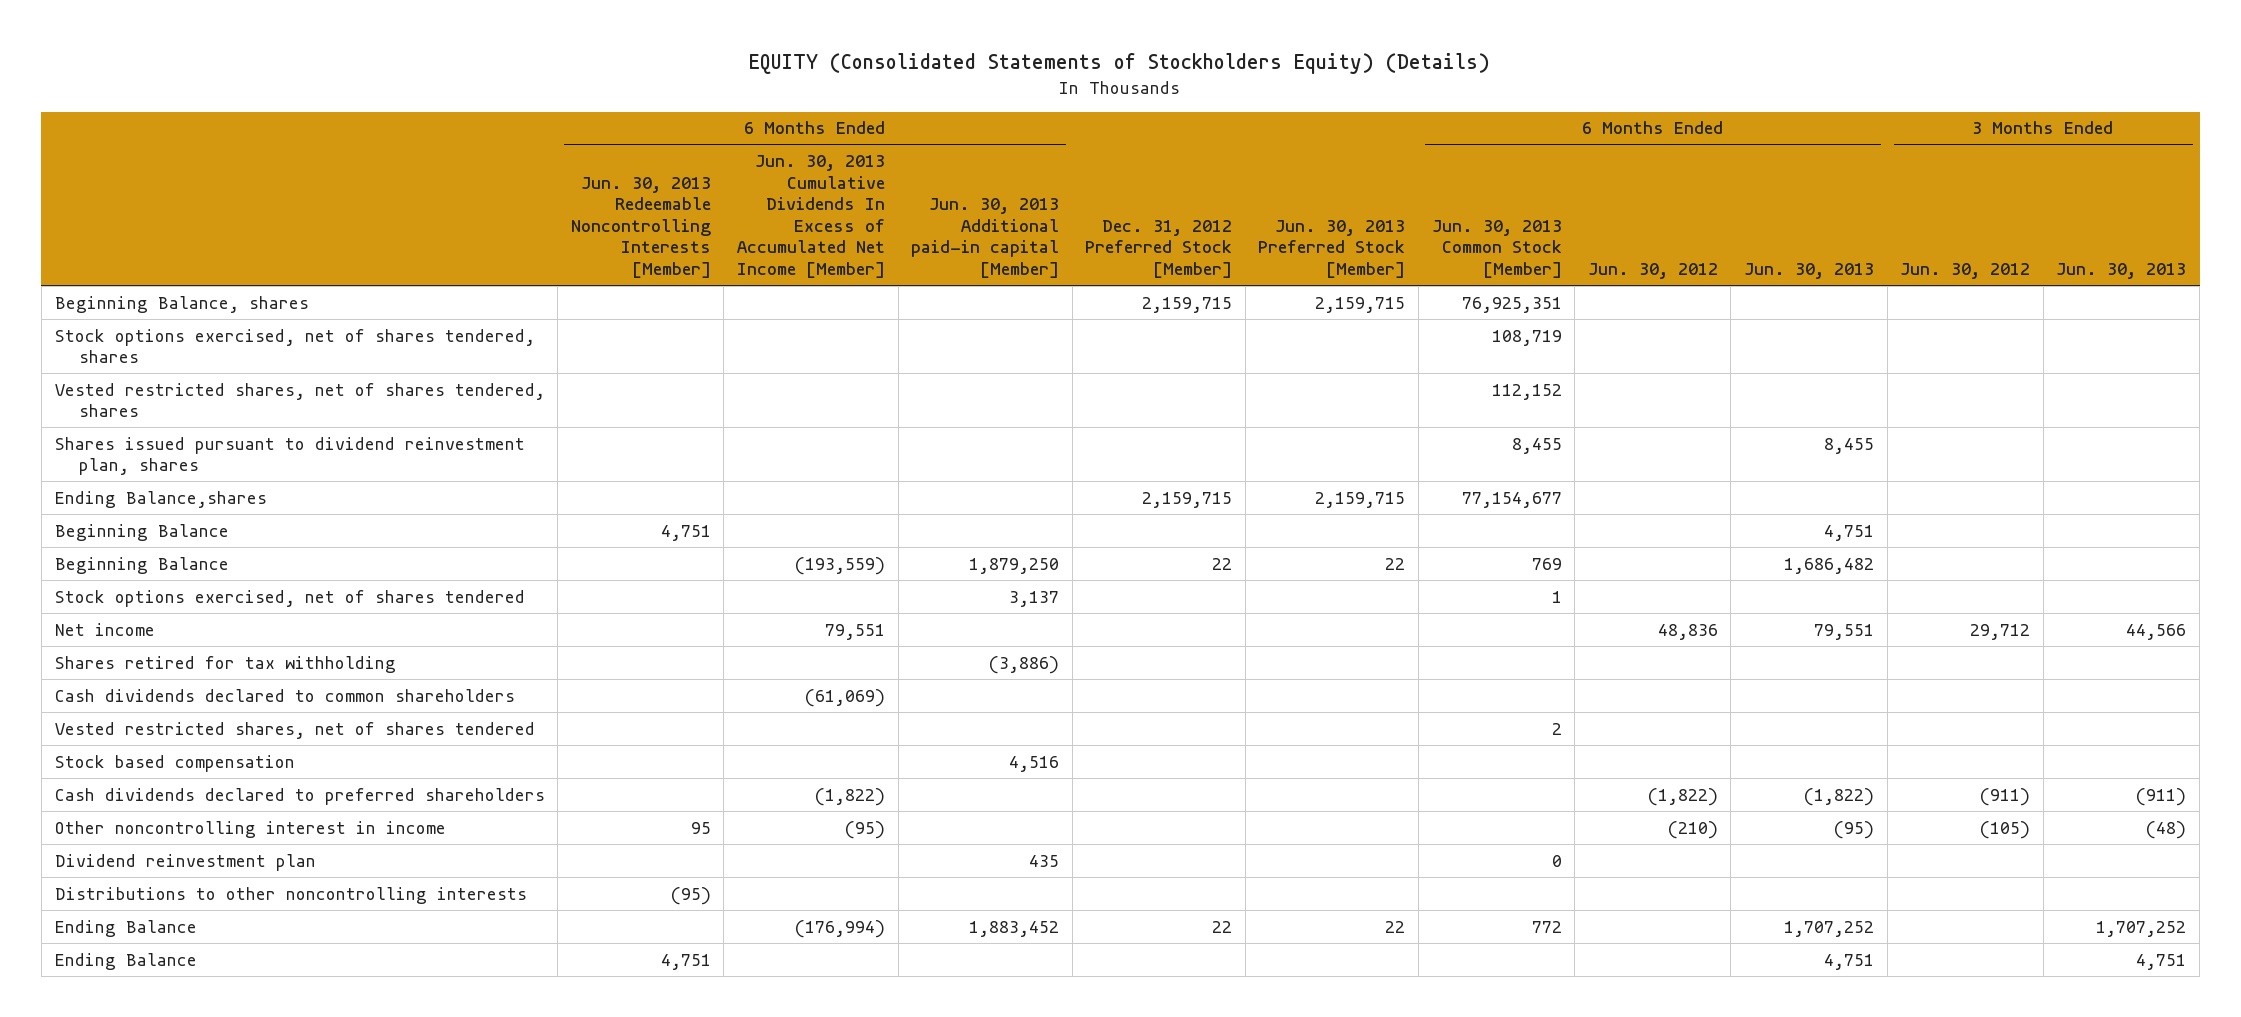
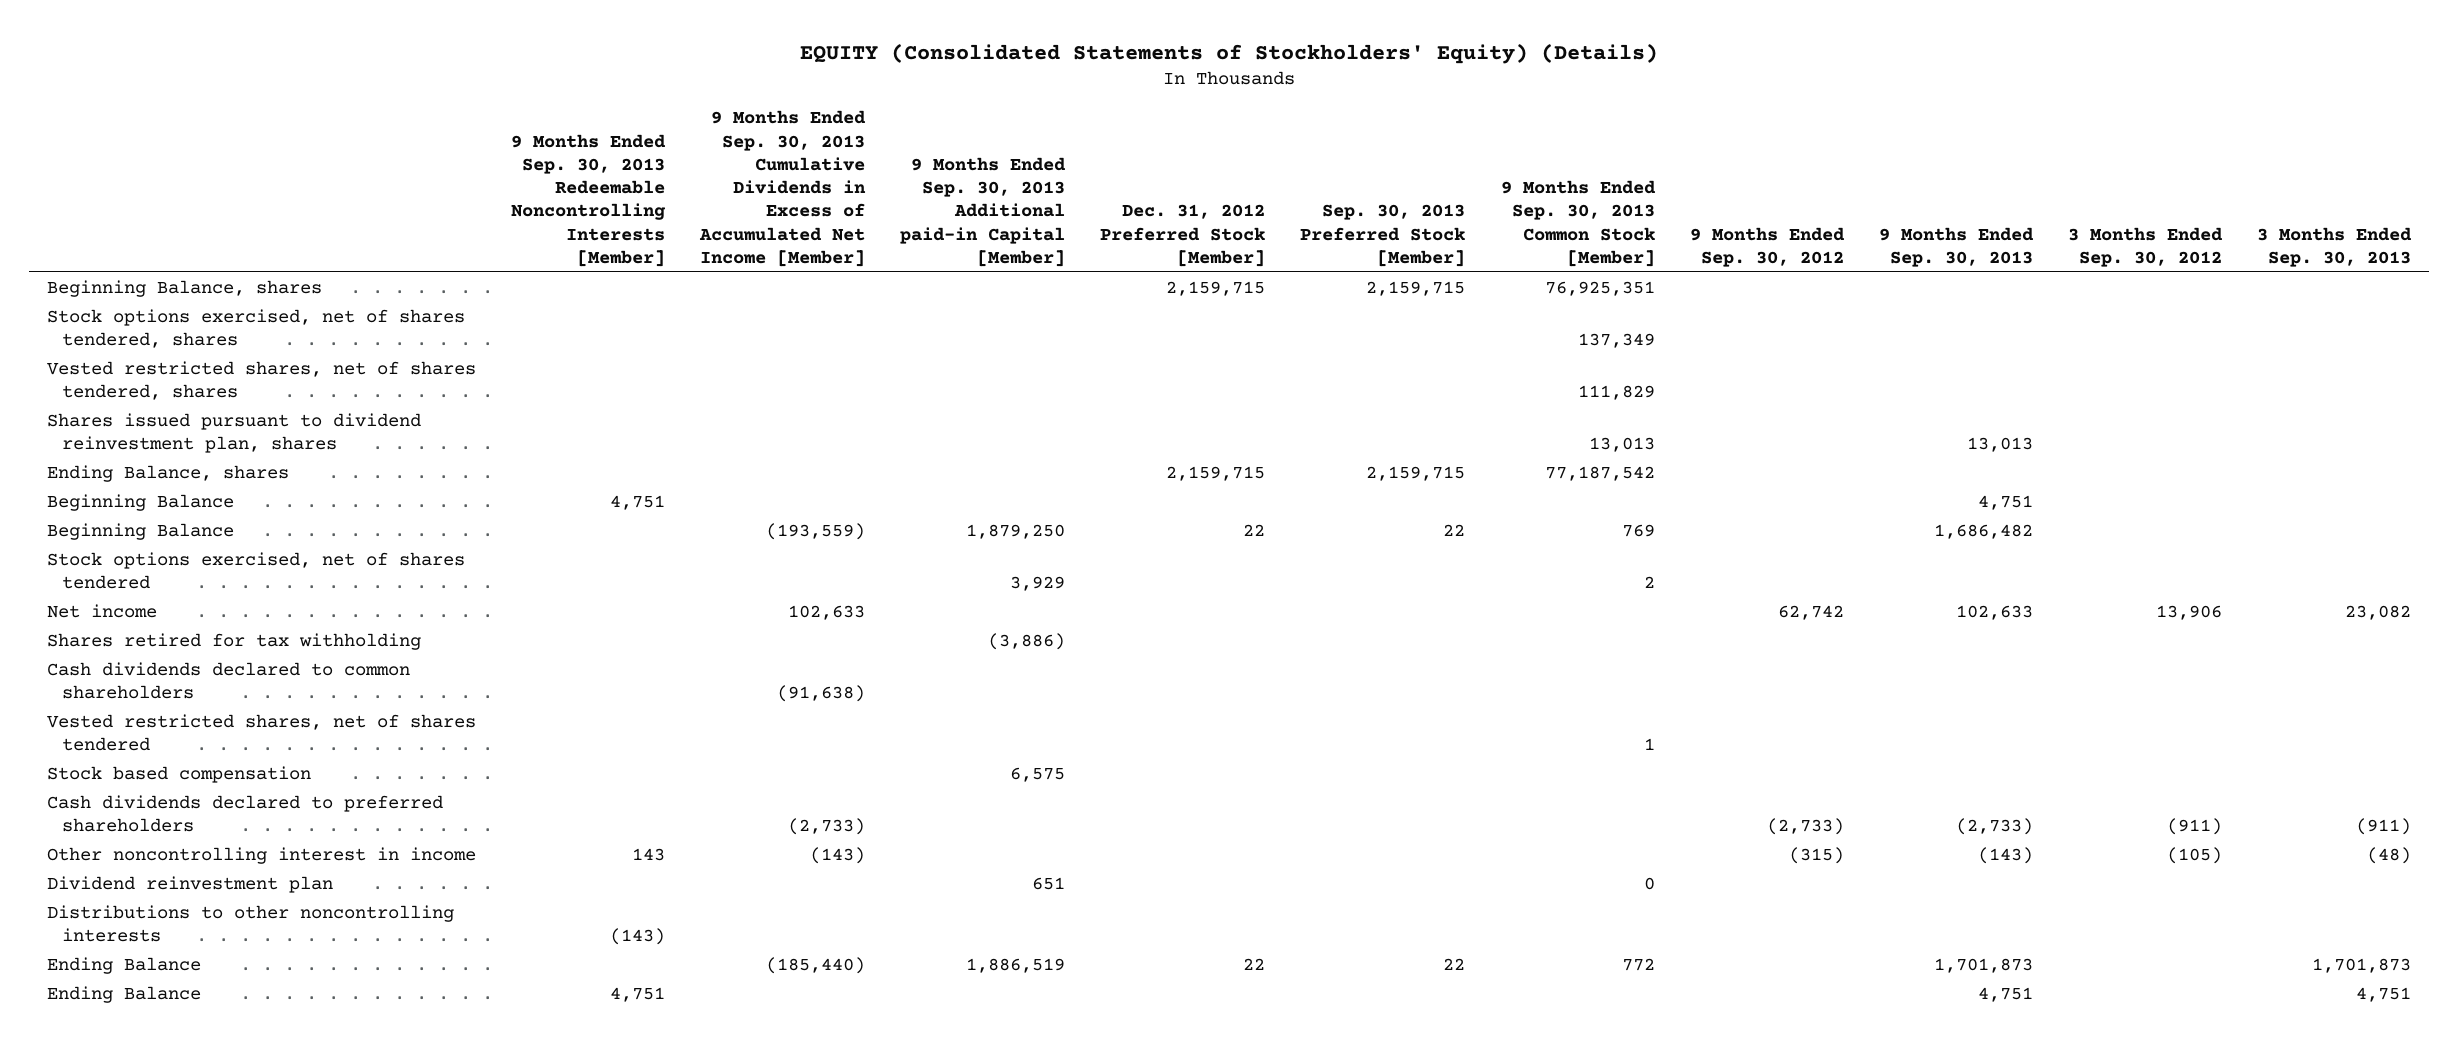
- EQUITY (Consolidated Statements of Stockholders Equity) (Details)
+ EQUITY (Consolidated Statements of Stockholders' Equity) (Details)
- | 6 Months Ended Jun. 30, 2013 Redeemable Noncontrolling Interests [Member] | 6 Months Ended Jun. 30, 2013 Cumulative Dividends In Excess of Accumulated Net Income [Member] | 6 Months Ended Jun. 30, 2013 Additional paid-in capital [Member] | Dec. 31, 2012 Preferred Stock [Member] | Jun. 30, 2013 Preferred Stock [Member] | 6 Months Ended Jun. 30, 2013 Common Stock [Member] | 6 Months Ended Jun. 30, 2012 | 6 Months Ended Jun. 30, 2013 | 3 Months Ended Jun. 30, 2012 | 3 Months Ended Jun. 30, 2013
+ | 9 Months Ended Sep. 30, 2013 Redeemable Noncontrolling Interests [Member] | 9 Months Ended Sep. 30, 2013 Cumulative Dividends in Excess of Accumulated Net Income [Member] | 9 Months Ended Sep. 30, 2013 Additional paid-in Capital [Member] | Dec. 31, 2012 Preferred Stock [Member] | Sep. 30, 2013 Preferred Stock [Member] | 9 Months Ended Sep. 30, 2013 Common Stock [Member] | 9 Months Ended Sep. 30, 2012 | 9 Months Ended Sep. 30, 2013 | 3 Months Ended Sep. 30, 2012 | 3 Months Ended Sep. 30, 2013
- Ending Balance,shares | | | | 2,159,715 | 2,159,715 | 77,154,677 | | | |
+ Ending Balance, shares | | | | 2,159,715 | 2,159,715 | 77,187,542 | | | |

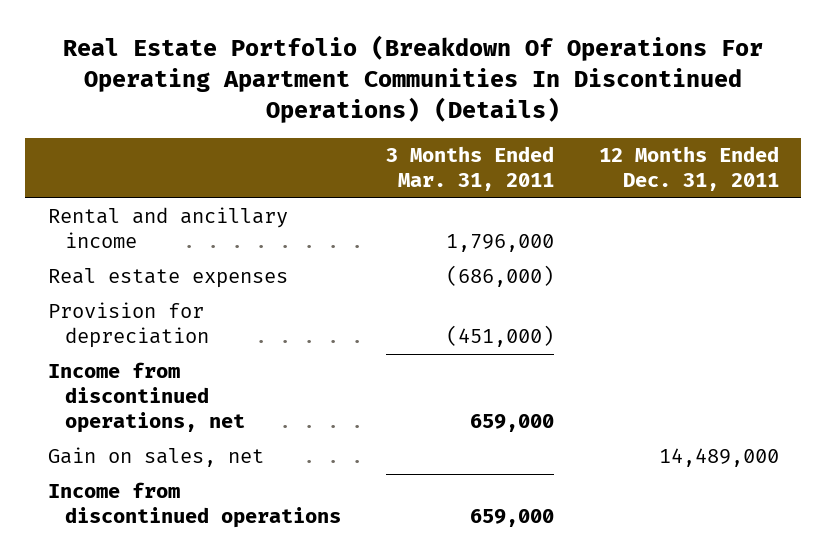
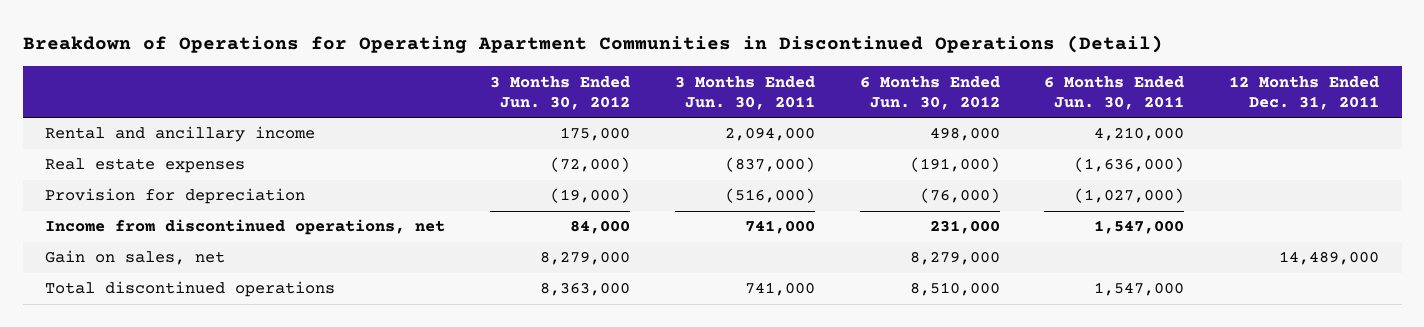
- Real Estate Portfolio (Breakdown Of Operations For Operating Apartment Communities In Discontinued Operations) (Details)
+ Breakdown of Operations for Operating Apartment Communities in Discontinued Operations (Detail)
- | 3 Months Ended Mar. 31, 2011 | 12 Months Ended Dec. 31, 2011
+ | 3 Months Ended Jun. 30, 2012 | 3 Months Ended Jun. 30, 2011 | 6 Months Ended Jun. 30, 2012 | 6 Months Ended Jun. 30, 2011 | 12 Months Ended Dec. 31, 2011
- Income from discontinued operations | 659,000 |
+ Total discontinued operations | 8,363,000 | 741,000 | 8,510,000 | 1,547,000 |

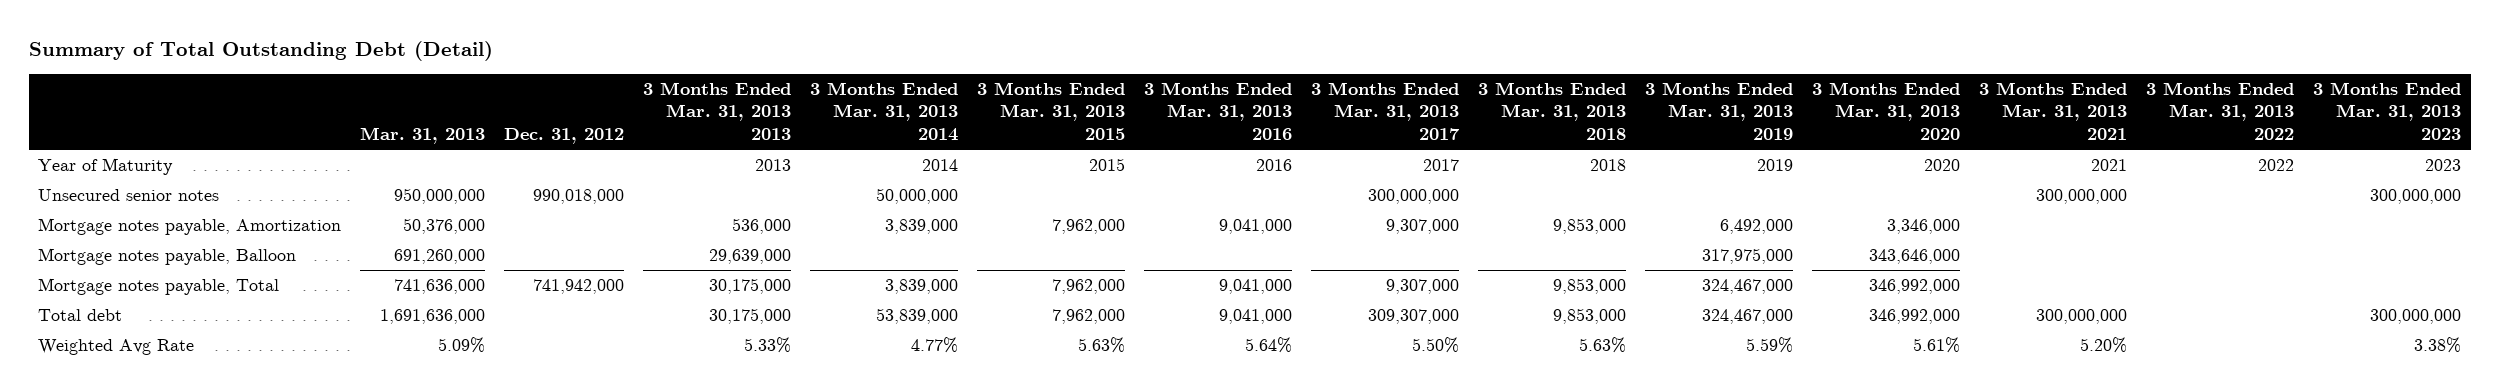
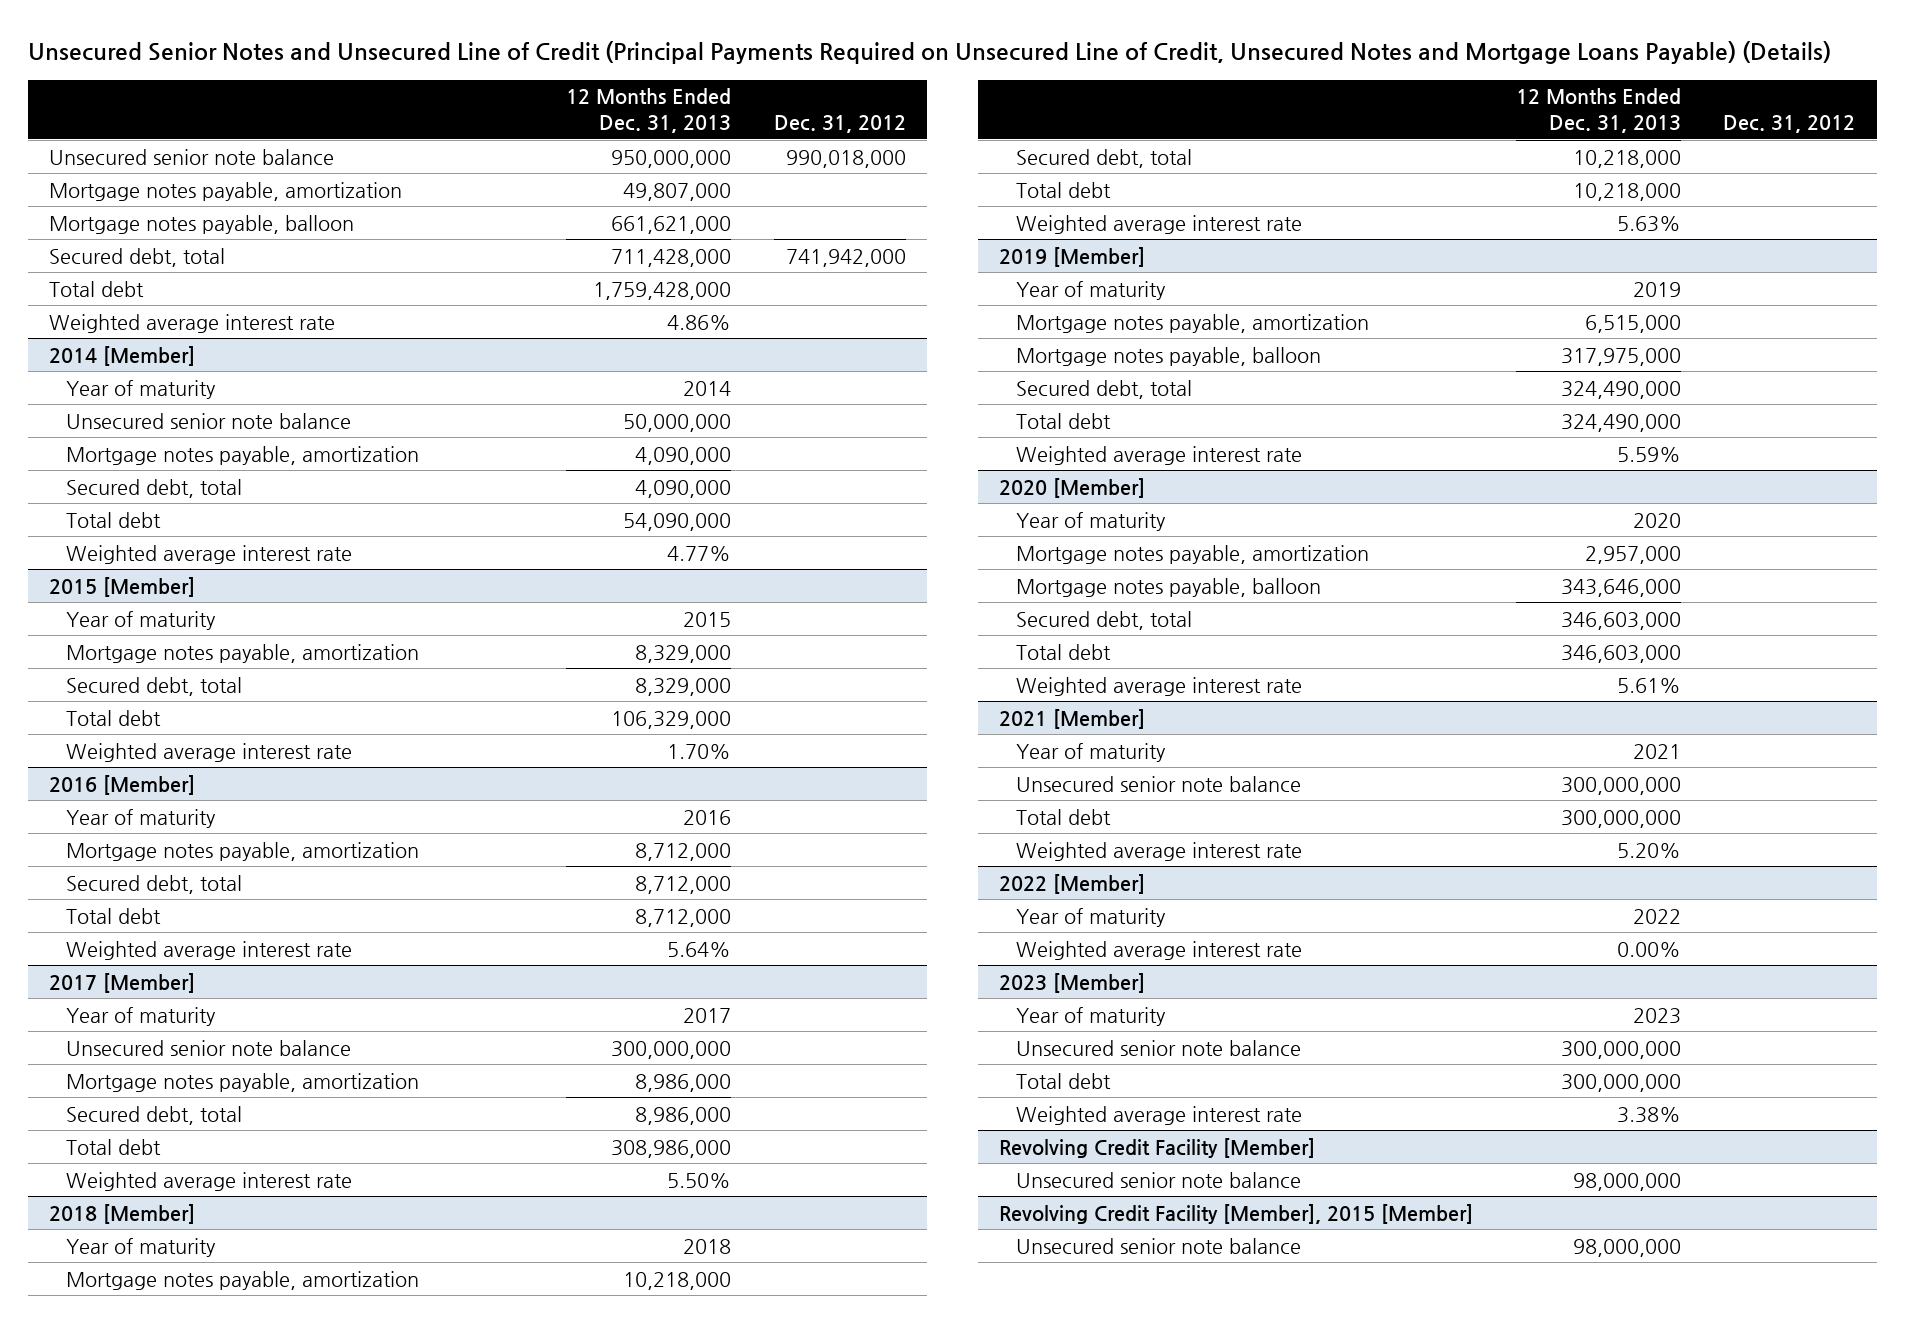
- Summary of Total Outstanding Debt (Detail)
+ Unsecured Senior Notes and Unsecured Line of Credit (Principal Payments Required on Unsecured Line of Credit, Unsecured Notes and Mortgage Loans Payable) (Details)
- | Mar. 31, 2013 | Dec. 31, 2012 | 3 Months Ended Mar. 31, 2013 2013 | 3 Months Ended Mar. 31, 2013 2014 | 3 Months Ended Mar. 31, 2013 2015 | 3 Months Ended Mar. 31, 2013 2016 | 3 Months Ended Mar. 31, 2013 2017 | 3 Months Ended Mar. 31, 2013 2018 | 3 Months Ended Mar. 31, 2013 2019 | 3 Months Ended Mar. 31, 2013 2020 | 3 Months Ended Mar. 31, 2013 2021 | 3 Months Ended Mar. 31, 2013 2022 | 3 Months Ended Mar. 31, 2013 2023
+ | 12 Months Ended Dec. 31, 2013 | Dec. 31, 2012
- Year of Maturity | | | 2013 | 2014 | 2015 | 2016 | 2017 | 2018 | 2019 | 2020 | 2021 | 2022 | 2023
- Unsecured senior notes | 950,000,000 | 990,018,000 | | 50,000,000 | | | 300,000,000 | | | | 300,000,000 | | 300,000,000
- Mortgage notes payable, Amortization | 50,376,000 | | 536,000 | 3,839,000 | 7,962,000 | 9,041,000 | 9,307,000 | 9,853,000 | 6,492,000 | 3,346,000 | | |
- Mortgage notes payable, Balloon | 691,260,000 | | 29,639,000 | | | | | | 317,975,000 | 343,646,000 | | |
- Mortgage notes payable, Total | 741,636,000 | 741,942,000 | 30,175,000 | 3,839,000 | 7,962,000 | 9,041,000 | 9,307,000 | 9,853,000 | 324,467,000 | 346,992,000 | | |
+ Unsecured senior note balance | 950,000,000 | 990,018,000
+ Mortgage notes payable, amortization | 49,807,000 |
+ Mortgage notes payable, balloon | 661,621,000 |
+ Secured debt, total | 711,428,000 | 741,942,000
- Weighted Avg Rate | 5.09% | | 5.33% | 4.77% | 5.63% | 5.64% | 5.50% | 5.63% | 5.59% | 5.61% | 5.20% | | 3.38%
+ Weighted average interest rate | 4.86% |
+ 2014 [Member]
+ Year of maturity | 2014 |
+ Unsecured senior note balance | 50,000,000 |
+ Mortgage notes payable, amortization | 4,090,000 |
+ Secured debt, total | 4,090,000 |
+ Total debt | 54,090,000 |
+ Weighted average interest rate | 4.77% |
+ 2015 [Member]
+ Year of maturity | 2015 |
+ Mortgage notes payable, amortization | 8,329,000 |
+ Secured debt, total | 8,329,000 |
+ Total debt | 106,329,000 |
+ Weighted average interest rate | 1.70% |
+ 2016 [Member]
+ Year of maturity | 2016 |
+ Mortgage notes payable, amortization | 8,712,000 |
+ Secured debt, total | 8,712,000 |
+ Total debt | 8,712,000 |
+ Weighted average interest rate | 5.64% |
+ 2017 [Member]
+ Year of maturity | 2017 |
+ Unsecured senior note balance | 300,000,000 |
+ Mortgage notes payable, amortization | 8,986,000 |
+ Secured debt, total | 8,986,000 |
+ Total debt | 308,986,000 |
+ Weighted average interest rate | 5.50% |
+ 2018 [Member]
+ Year of maturity | 2018 |
+ Mortgage notes payable, amortization | 10,218,000 |
+ Secured debt, total | 10,218,000 |
+ Total debt | 10,218,000 |
+ Weighted average interest rate | 5.63% |
+ 2019 [Member]
+ Year of maturity | 2019 |
+ Mortgage notes payable, amortization | 6,515,000 |
+ Mortgage notes payable, balloon | 317,975,000 |
+ Secured debt, total | 324,490,000 |
+ Total debt | 324,490,000 |
+ Weighted average interest rate | 5.59% |
+ 2020 [Member]
+ Year of maturity | 2020 |
+ Mortgage notes payable, amortization | 2,957,000 |
+ Mortgage notes payable, balloon | 343,646,000 |
+ Secured debt, total | 346,603,000 |
+ Total debt | 346,603,000 |
+ Weighted average interest rate | 5.61% |
+ 2021 [Member]
+ Year of maturity | 2021 |
+ Unsecured senior note balance | 300,000,000 |
+ Total debt | 300,000,000 |
+ Weighted average interest rate | 5.20% |
+ 2022 [Member]
+ Year of maturity | 2022 |
+ Weighted average interest rate | 0.00% |
+ 2023 [Member]
+ Year of maturity | 2023 |
+ Unsecured senior note balance | 300,000,000 |
+ Total debt | 300,000,000 |
+ Weighted average interest rate | 3.38% |
+ Revolving Credit Facility [Member]
+ Unsecured senior note balance | 98,000,000 |
+ Revolving Credit Facility [Member], 2015 [Member]
+ Unsecured senior note balance | 98,000,000 |

